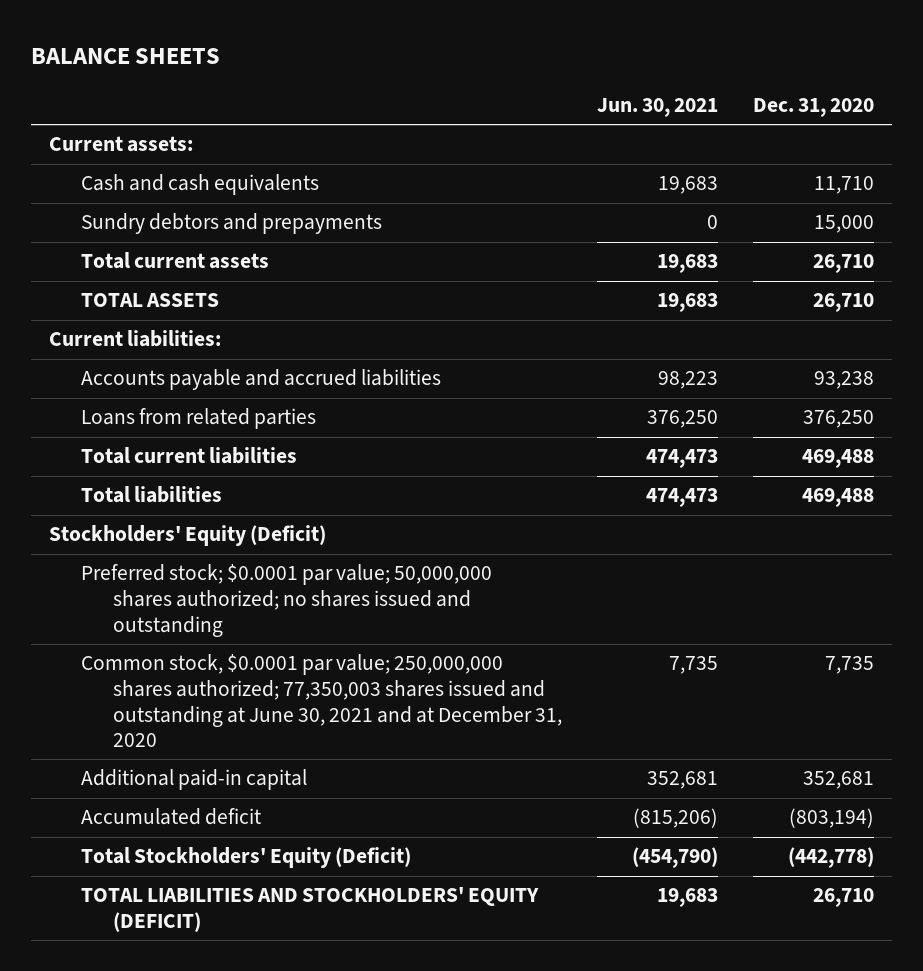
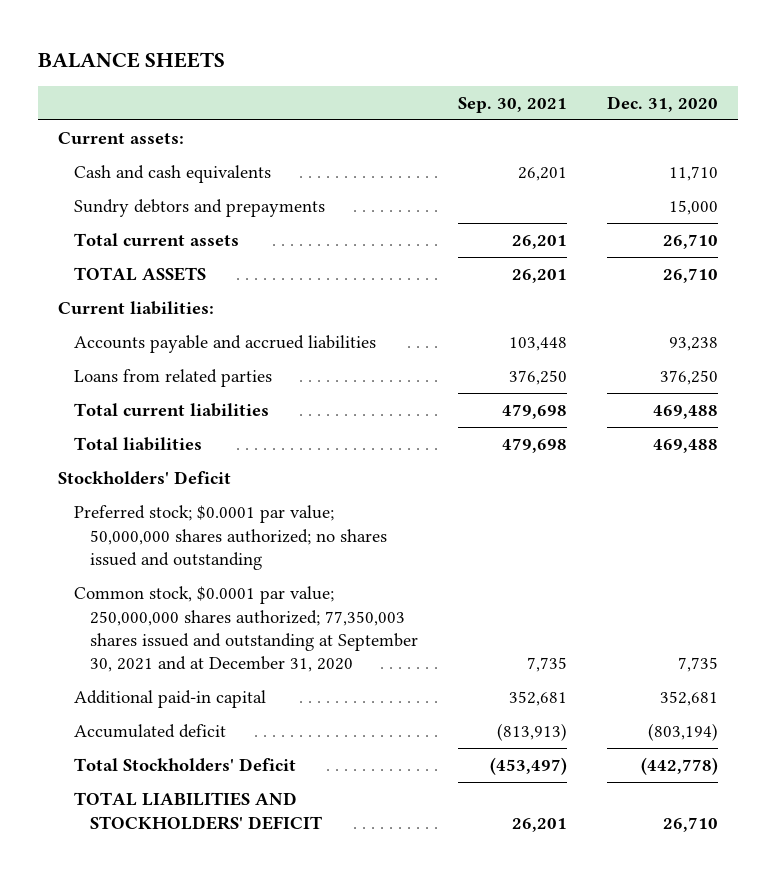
- | Jun. 30, 2021 | Dec. 31, 2020
+ | Sep. 30, 2021 | Dec. 31, 2020
- Stockholders' Equity (Deficit)
+ Stockholders' Deficit
- Common stock, $0.0001 par value; 250,000,000 shares authorized; 77,350,003 shares issued and outstanding at June 30, 2021 and at December 31, 2020 | 7,735 | 7,735
+ Common stock, $0.0001 par value; 250,000,000 shares authorized; 77,350,003 shares issued and outstanding at September 30, 2021 and at December 31, 2020 | 7,735 | 7,735
- Total Stockholders' Equity (Deficit) | (454,790) | (442,778)
- TOTAL LIABILITIES AND STOCKHOLDERS' EQUITY (DEFICIT) | 19,683 | 26,710
+ Total Stockholders' Deficit | (453,497) | (442,778)
+ TOTAL LIABILITIES AND STOCKHOLDERS' DEFICIT | 26,201 | 26,710

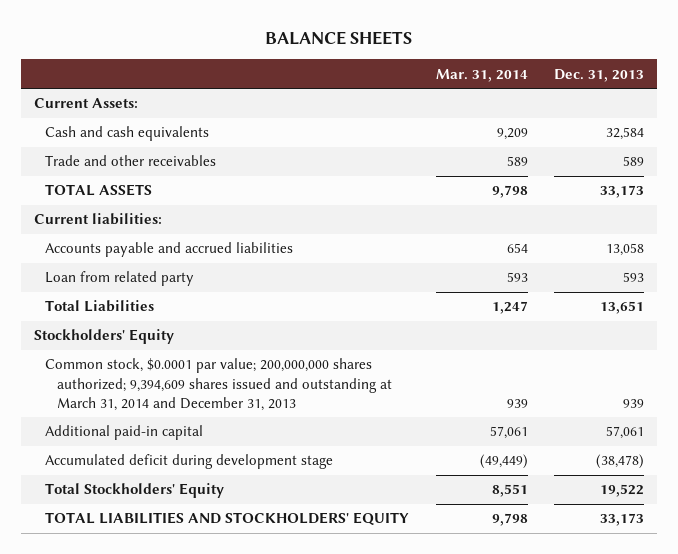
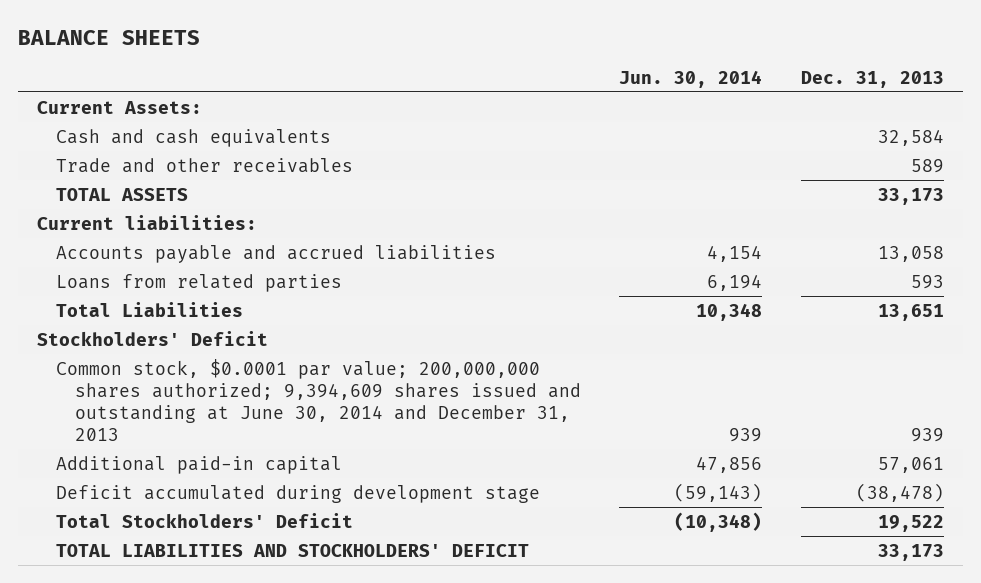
- | Mar. 31, 2014 | Dec. 31, 2013
+ | Jun. 30, 2014 | Dec. 31, 2013
- Loan from related party | 593 | 593
+ Loans from related parties | 6,194 | 593
- Stockholders' Equity
- Common stock, $0.0001 par value; 200,000,000 shares authorized; 9,394,609 shares issued and outstanding at March 31, 2014 and December 31, 2013 | 939 | 939
+ Stockholders' Deficit
+ Common stock, $0.0001 par value; 200,000,000 shares authorized; 9,394,609 shares issued and outstanding at June 30, 2014 and December 31, 2013 | 939 | 939
- Accumulated deficit during development stage | (49,449) | (38,478)
- Total Stockholders' Equity | 8,551 | 19,522
- TOTAL LIABILITIES AND STOCKHOLDERS' EQUITY | 9,798 | 33,173
+ Deficit accumulated during development stage | (59,143) | (38,478)
+ Total Stockholders' Deficit | (10,348) | 19,522
+ TOTAL LIABILITIES AND STOCKHOLDERS' DEFICIT | | 33,173

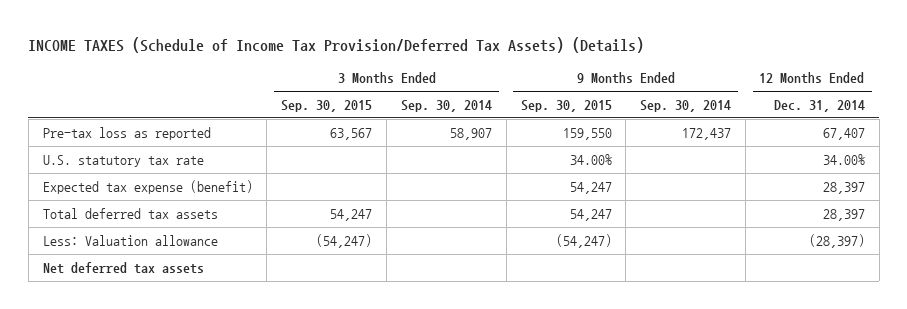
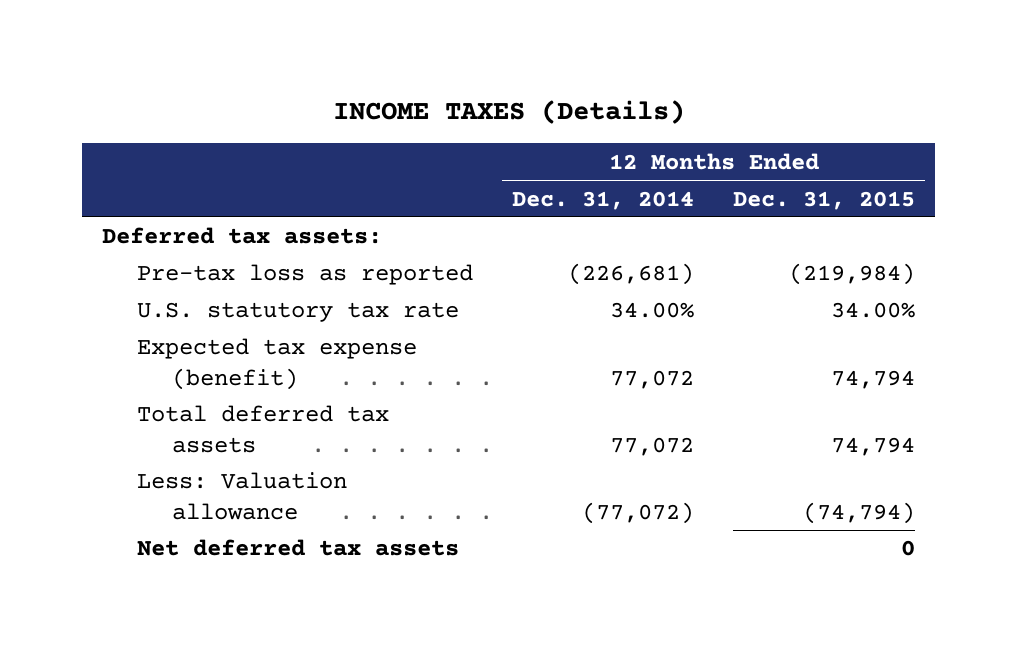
- INCOME TAXES (Schedule of Income Tax Provision/Deferred Tax Assets) (Details)
+ INCOME TAXES (Details)
- | 3 Months Ended Sep. 30, 2015 | 3 Months Ended Sep. 30, 2014 | 9 Months Ended Sep. 30, 2015 | 9 Months Ended Sep. 30, 2014 | 12 Months Ended Dec. 31, 2014
+ | 12 Months Ended Dec. 31, 2014 | 12 Months Ended Dec. 31, 2015
- Pre-tax loss as reported | 63,567 | 58,907 | 159,550 | 172,437 | 67,407
+ Deferred tax assets:
+ Pre-tax loss as reported | (226,681) | (219,984)
- Expected tax expense (benefit) | | | 54,247 | | 28,397
- Total deferred tax assets | 54,247 | | 54,247 | | 28,397
- Less: Valuation allowance | (54,247) | | (54,247) | | (28,397)
+ Expected tax expense (benefit) | 77,072 | 74,794
+ Total deferred tax assets | 77,072 | 74,794
+ Less: Valuation allowance | (77,072) | (74,794)

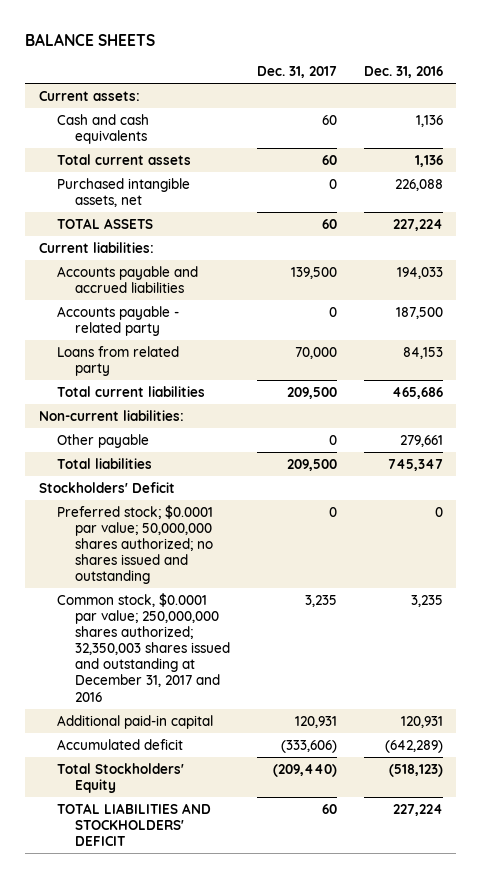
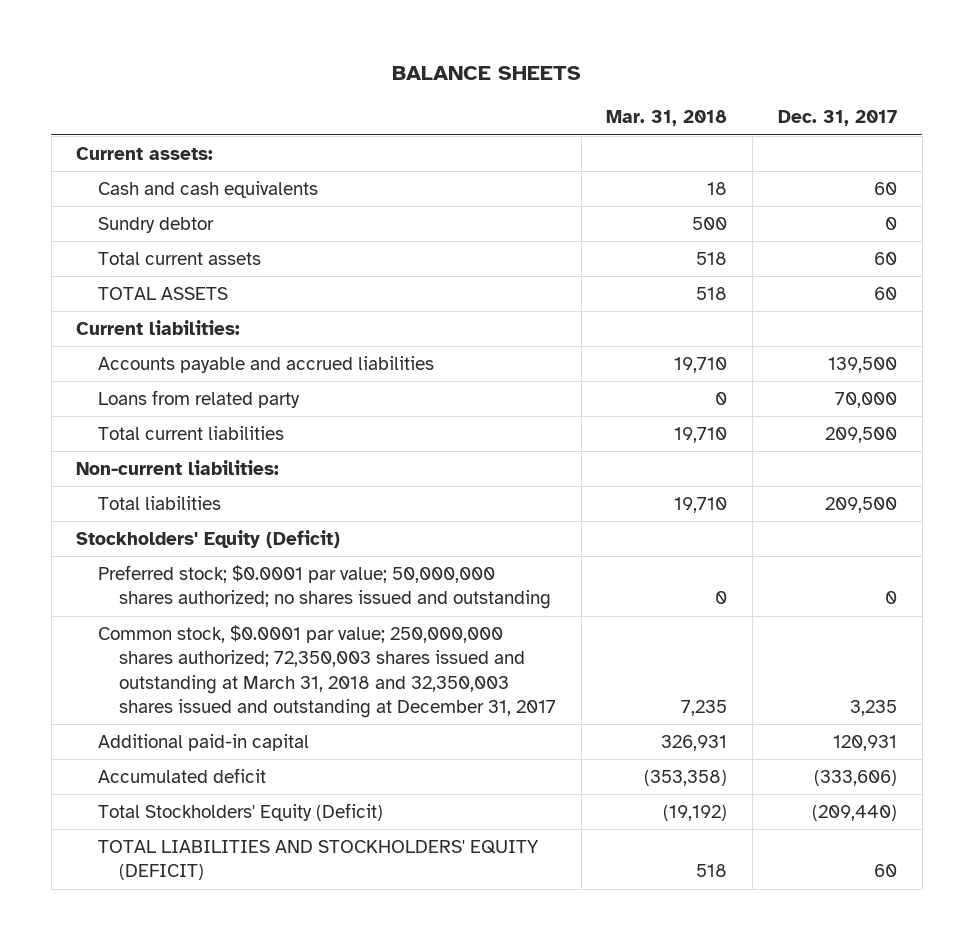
- | Dec. 31, 2017 | Dec. 31, 2016
+ | Mar. 31, 2018 | Dec. 31, 2017
+ Sundry debtor | 500 | 0
- Purchased intangible assets, net | 0 | 226,088
- Accounts payable - related party | 0 | 187,500
- Other payable | 0 | 279,661
- Stockholders' Deficit
+ Stockholders' Equity (Deficit)
- Common stock, $0.0001 par value; 250,000,000 shares authorized; 32,350,003 shares issued and outstanding at December 31, 2017 and 2016 | 3,235 | 3,235
+ Common stock, $0.0001 par value; 250,000,000 shares authorized; 72,350,003 shares issued and outstanding at March 31, 2018 and 32,350,003 shares issued and outstanding at December 31, 2017 | 7,235 | 3,235
- Total Stockholders' Equity | (209,440) | (518,123)
- TOTAL LIABILITIES AND STOCKHOLDERS' DEFICIT | 60 | 227,224
+ Total Stockholders' Equity (Deficit) | (19,192) | (209,440)
+ TOTAL LIABILITIES AND STOCKHOLDERS' EQUITY (DEFICIT) | 518 | 60

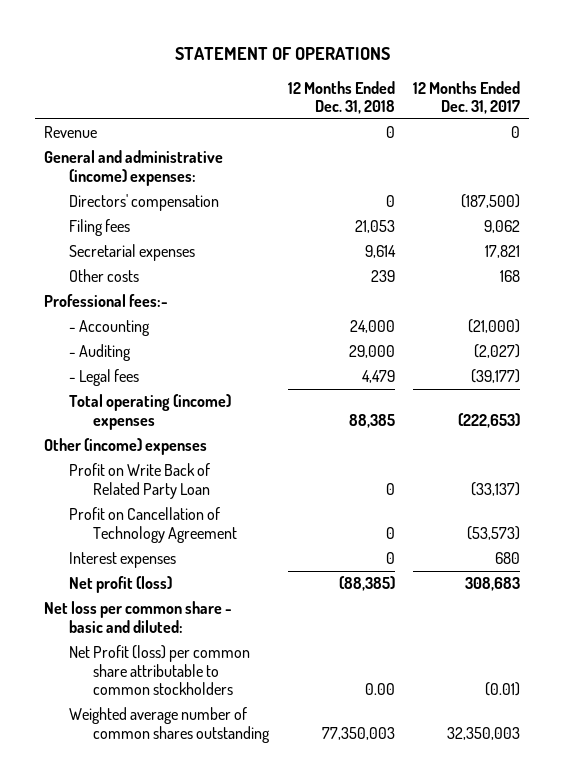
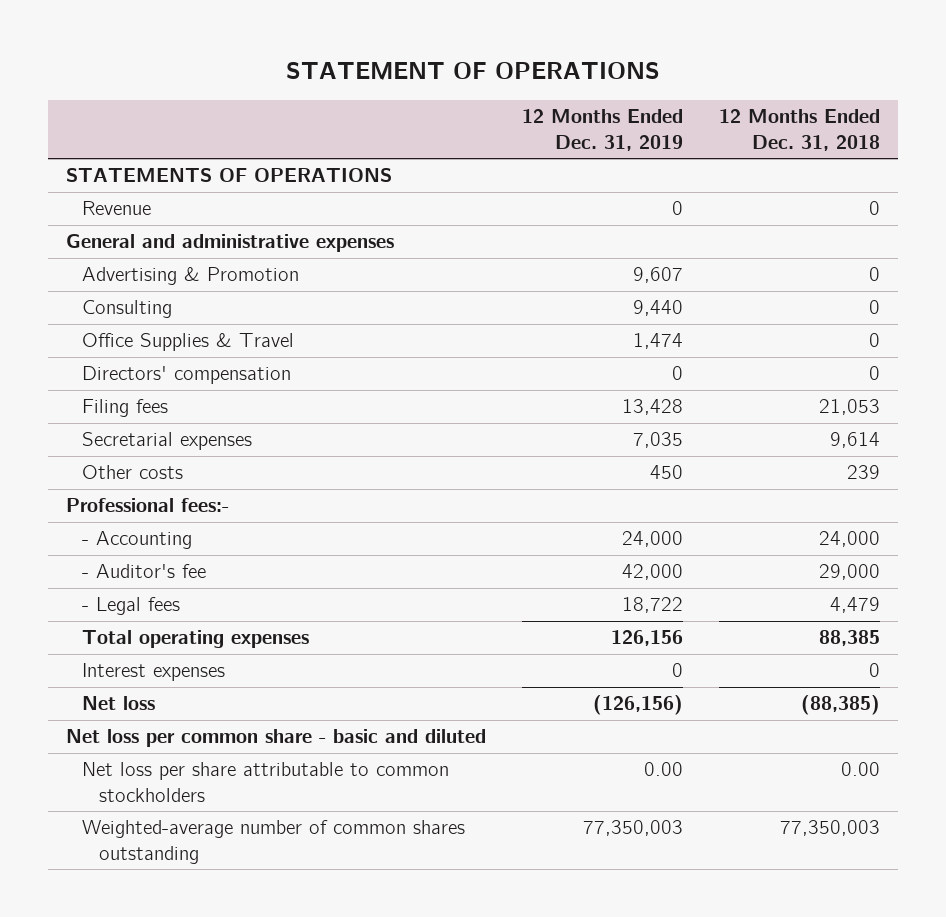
- | 12 Months Ended Dec. 31, 2018 | 12 Months Ended Dec. 31, 2017
+ | 12 Months Ended Dec. 31, 2019 | 12 Months Ended Dec. 31, 2018
+ STATEMENTS OF OPERATIONS
- General and administrative (income) expenses:
+ General and administrative expenses
+ Advertising & Promotion | 9,607 | 0
+ Consulting | 9,440 | 0
+ Office Supplies & Travel | 1,474 | 0
- - Auditing | 29,000 | (2,027)
+ - Auditor's fee | 42,000 | 29,000
- Total operating (income) expenses | 88,385 | (222,653)
- Other (income) expenses
- Profit on Write Back of Related Party Loan | 0 | (33,137)
- Profit on Cancellation of Technology Agreement | 0 | (53,573)
+ Total operating expenses | 126,156 | 88,385
- Net profit (loss) | (88,385) | 308,683
- Net loss per common share - basic and diluted:
- Net Profit (loss) per common share attributable to common stockholders | 0.00 | (0.01)
- Weighted average number of common shares outstanding | 77,350,003 | 32,350,003
+ Net loss | (126,156) | (88,385)
+ Net loss per common share - basic and diluted
+ Net loss per share attributable to common stockholders | 0.00 | 0.00
+ Weighted-average number of common shares outstanding | 77,350,003 | 77,350,003

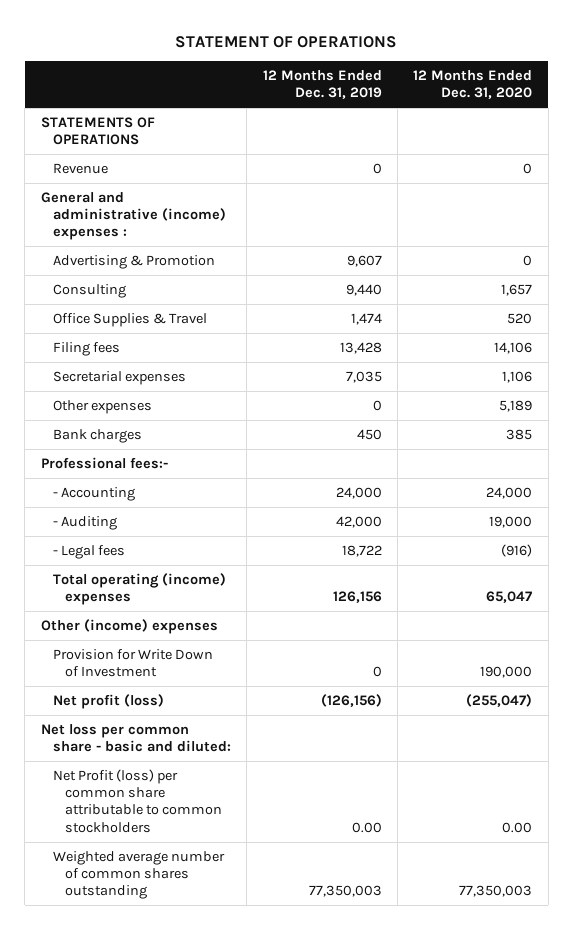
- | 12 Months Ended Dec. 31, 2019 | 12 Months Ended Dec. 31, 2018
+ | 12 Months Ended Dec. 31, 2019 | 12 Months Ended Dec. 31, 2020
- General and administrative expenses
+ General and administrative (income) expenses :
- Directors' compensation | 0 | 0
- Other costs | 450 | 239
+ Other expenses | 0 | 5,189
+ Bank charges | 450 | 385
- - Auditor's fee | 42,000 | 29,000
+ - Auditing | 42,000 | 19,000
- Total operating expenses | 126,156 | 88,385
- Interest expenses | 0 | 0
- Net loss | (126,156) | (88,385)
- Net loss per common share - basic and diluted
- Net loss per share attributable to common stockholders | 0.00 | 0.00
- Weighted-average number of common shares outstanding | 77,350,003 | 77,350,003
+ Total operating (income) expenses | 126,156 | 65,047
+ Other (income) expenses
+ Provision for Write Down of Investment | 0 | 190,000
+ Net profit (loss) | (126,156) | (255,047)
+ Net loss per common share - basic and diluted:
+ Net Profit (loss) per common share attributable to common stockholders | 0.00 | 0.00
+ Weighted average number of common shares outstanding | 77,350,003 | 77,350,003

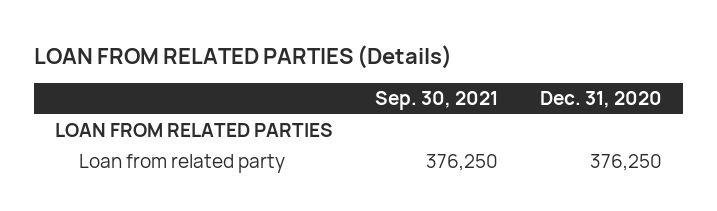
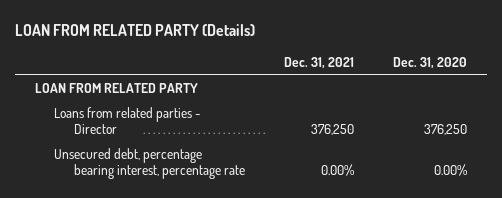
- LOAN FROM RELATED PARTIES (Details)
+ LOAN FROM RELATED PARTY (Details)
- | Sep. 30, 2021 | Dec. 31, 2020
+ | Dec. 31, 2021 | Dec. 31, 2020
- LOAN FROM RELATED PARTIES
- Loan from related party | 376,250 | 376,250
+ LOAN FROM RELATED PARTY
+ Loans from related parties - Director | 376,250 | 376,250
+ Unsecured debt, percentage bearing interest, percentage rate | 0.00% | 0.00%

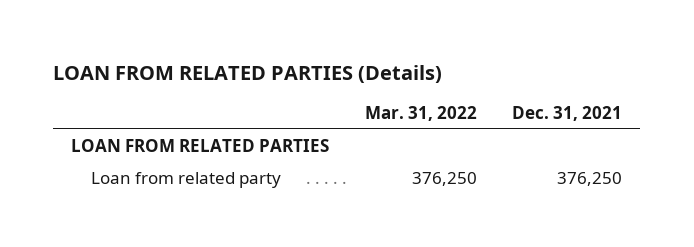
- LOAN FROM RELATED PARTY (Details)
+ LOAN FROM RELATED PARTIES (Details)
- | Dec. 31, 2021 | Dec. 31, 2020
+ | Mar. 31, 2022 | Dec. 31, 2021
- LOAN FROM RELATED PARTY
- Loans from related parties - Director | 376,250 | 376,250
- Unsecured debt, percentage bearing interest, percentage rate | 0.00% | 0.00%
+ LOAN FROM RELATED PARTIES
+ Loan from related party | 376,250 | 376,250

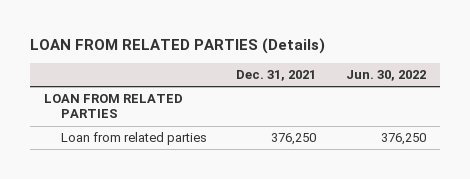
- | Mar. 31, 2022 | Dec. 31, 2021
+ | Dec. 31, 2021 | Jun. 30, 2022
- Loan from related party | 376,250 | 376,250
+ Loan from related parties | 376,250 | 376,250

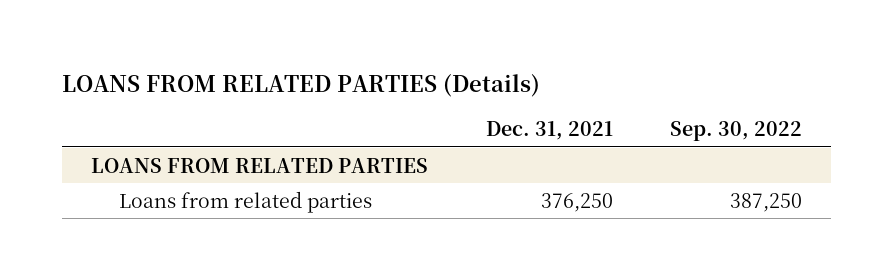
- LOAN FROM RELATED PARTIES (Details)
+ LOANS FROM RELATED PARTIES (Details)
- | Dec. 31, 2021 | Jun. 30, 2022
+ | Dec. 31, 2021 | Sep. 30, 2022
- LOAN FROM RELATED PARTIES
- Loan from related parties | 376,250 | 376,250
+ LOANS FROM RELATED PARTIES
+ Loans from related parties | 376,250 | 387,250

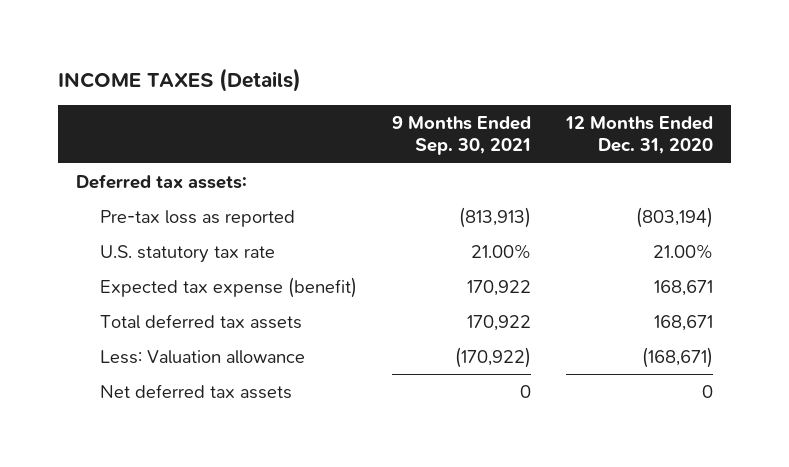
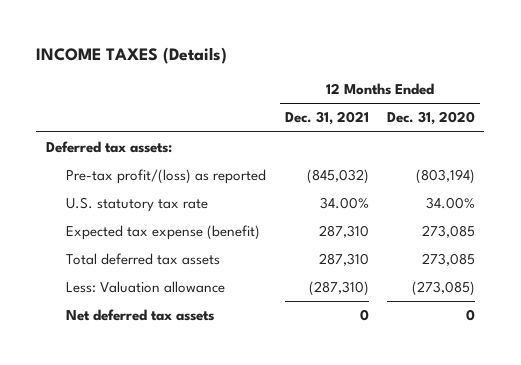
- | 9 Months Ended Sep. 30, 2021 | 12 Months Ended Dec. 31, 2020
+ | 12 Months Ended Dec. 31, 2021 | 12 Months Ended Dec. 31, 2020
- Pre-tax loss as reported | (813,913) | (803,194)
- U.S. statutory tax rate | 21.00% | 21.00%
- Expected tax expense (benefit) | 170,922 | 168,671
- Total deferred tax assets | 170,922 | 168,671
- Less: Valuation allowance | (170,922) | (168,671)
+ Pre-tax profit/(loss) as reported | (845,032) | (803,194)
+ U.S. statutory tax rate | 34.00% | 34.00%
+ Expected tax expense (benefit) | 287,310 | 273,085
+ Total deferred tax assets | 287,310 | 273,085
+ Less: Valuation allowance | (287,310) | (273,085)

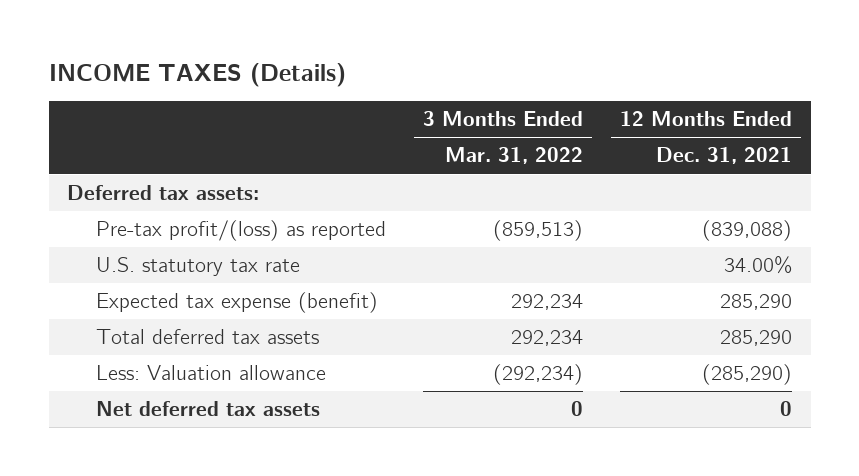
- | 12 Months Ended Dec. 31, 2021 | 12 Months Ended Dec. 31, 2020
+ | 3 Months Ended Mar. 31, 2022 | 12 Months Ended Dec. 31, 2021
- Pre-tax profit/(loss) as reported | (845,032) | (803,194)
+ Pre-tax profit/(loss) as reported | (859,513) | (839,088)
- Expected tax expense (benefit) | 287,310 | 273,085
- Total deferred tax assets | 287,310 | 273,085
- Less: Valuation allowance | (287,310) | (273,085)
+ Expected tax expense (benefit) | 292,234 | 285,290
+ Total deferred tax assets | 292,234 | 285,290
+ Less: Valuation allowance | (292,234) | (285,290)

